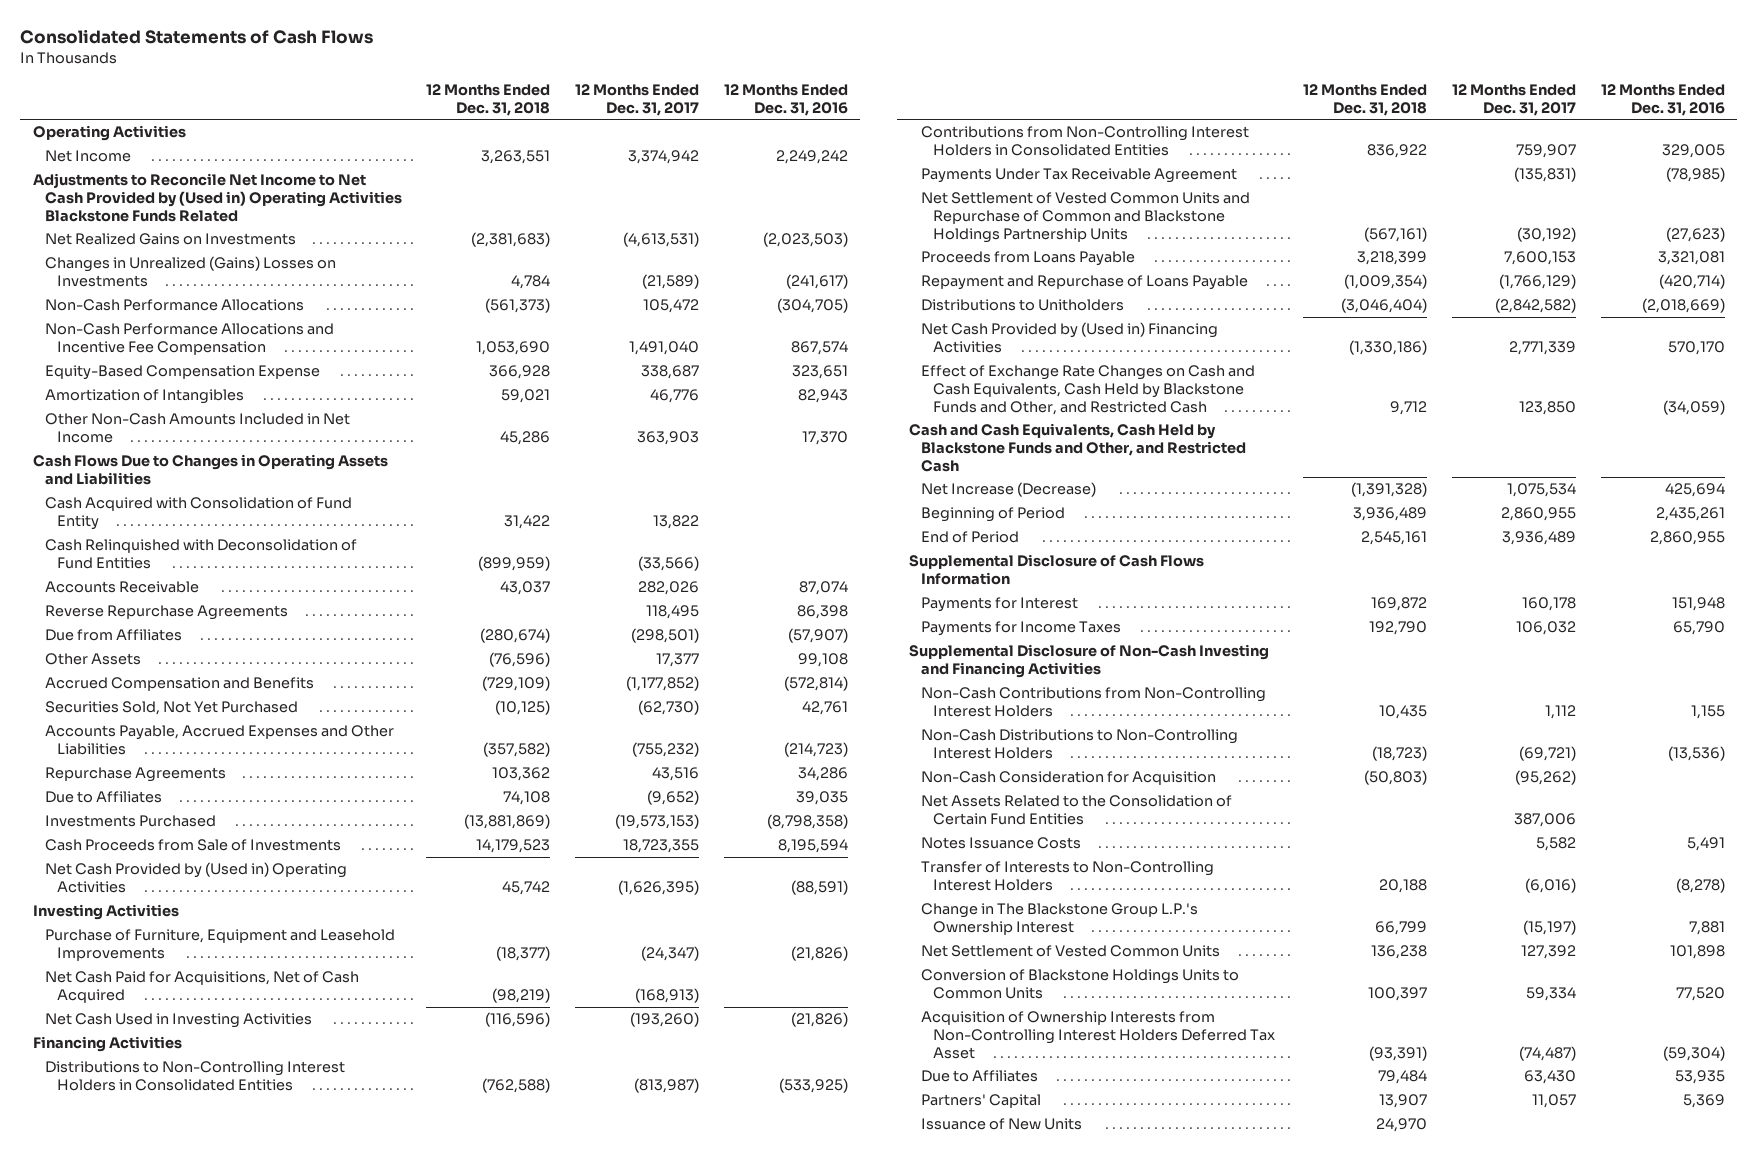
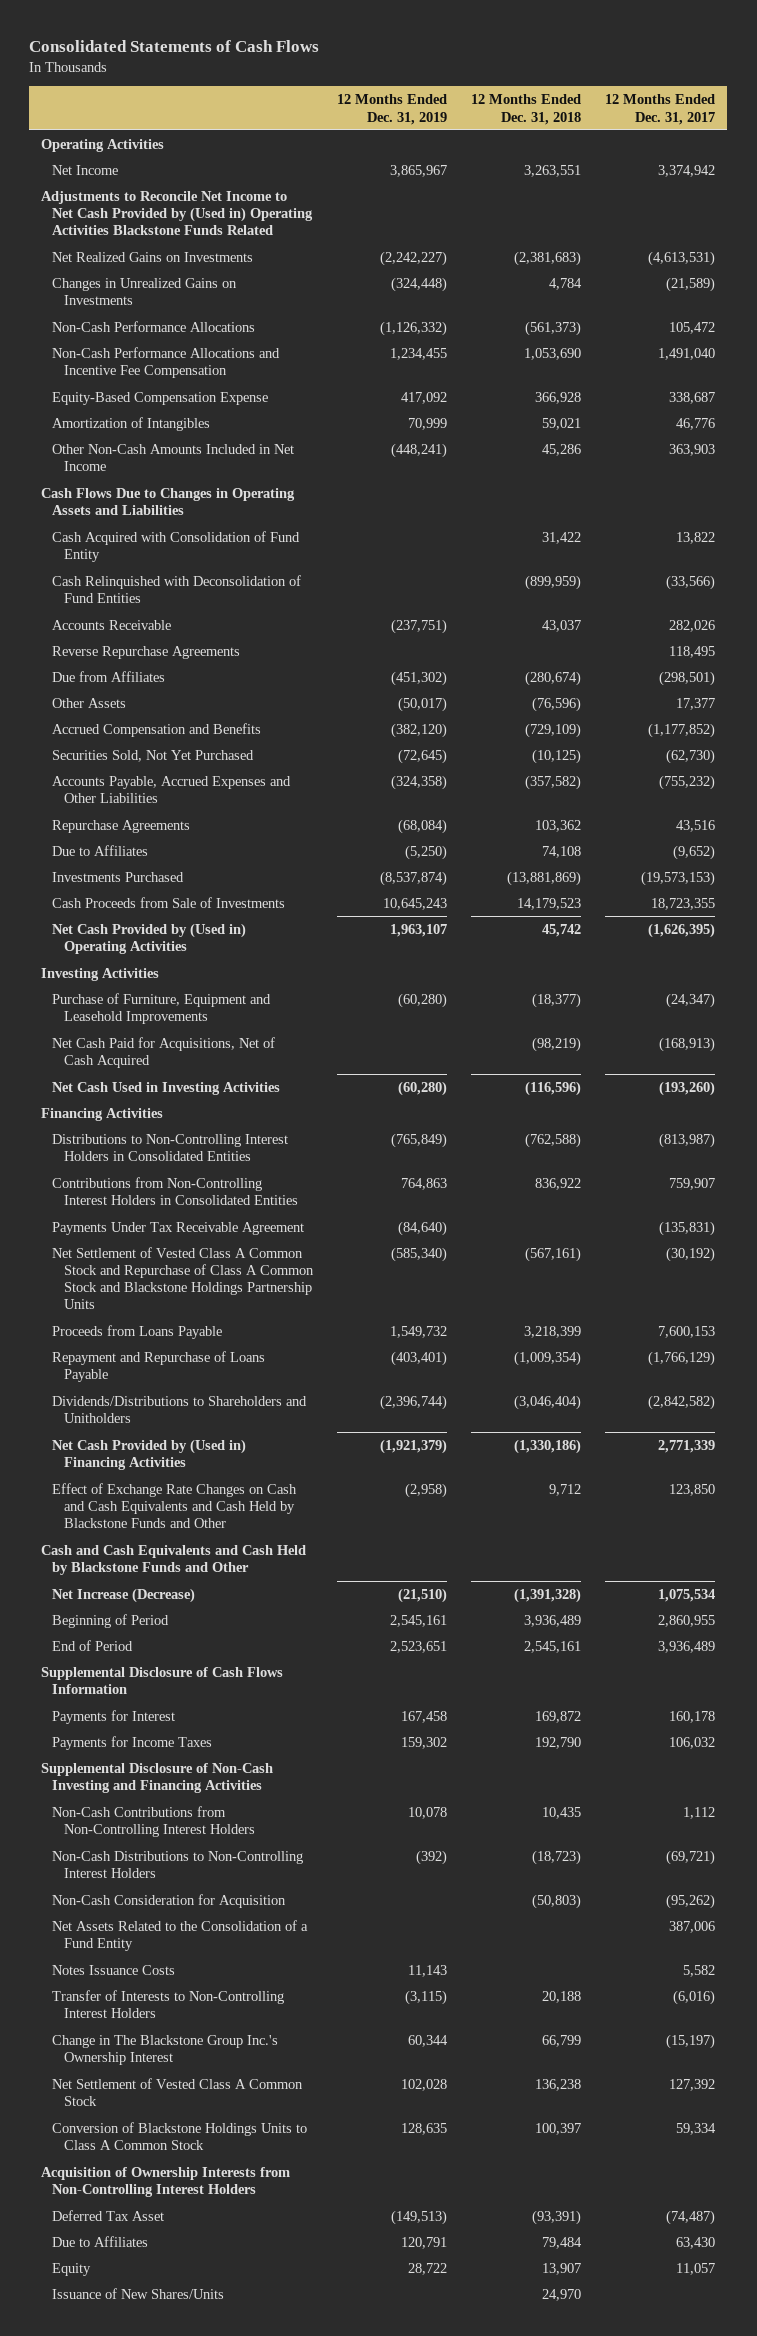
- | 12 Months Ended Dec. 31, 2018 | 12 Months Ended Dec. 31, 2017 | 12 Months Ended Dec. 31, 2016
+ | 12 Months Ended Dec. 31, 2019 | 12 Months Ended Dec. 31, 2018 | 12 Months Ended Dec. 31, 2017
- Changes in Unrealized (Gains) Losses on Investments | 4,784 | (21,589) | (241,617)
+ Changes in Unrealized Gains on Investments | (324,448) | 4,784 | (21,589)
- Net Settlement of Vested Common Units and Repurchase of Common and Blackstone Holdings Partnership Units | (567,161) | (30,192) | (27,623)
+ Net Settlement of Vested Class A Common Stock and Repurchase of Class A Common Stock and Blackstone Holdings Partnership Units | (585,340) | (567,161) | (30,192)
- Distributions to Unitholders | (3,046,404) | (2,842,582) | (2,018,669)
+ Dividends/Distributions to Shareholders and Unitholders | (2,396,744) | (3,046,404) | (2,842,582)
- Effect of Exchange Rate Changes on Cash and Cash Equivalents, Cash Held by Blackstone Funds and Other, and Restricted Cash | 9,712 | 123,850 | (34,059)
- Cash and Cash Equivalents, Cash Held by Blackstone Funds and Other, and Restricted Cash
+ Effect of Exchange Rate Changes on Cash and Cash Equivalents and Cash Held by Blackstone Funds and Other | (2,958) | 9,712 | 123,850
+ Cash and Cash Equivalents and Cash Held by Blackstone Funds and Other
- Net Assets Related to the Consolidation of Certain Fund Entities | | 387,006 |
+ Net Assets Related to the Consolidation of a Fund Entity | | | 387,006
- Change in The Blackstone Group L.P.'s Ownership Interest | 66,799 | (15,197) | 7,881
- Net Settlement of Vested Common Units | 136,238 | 127,392 | 101,898
- Conversion of Blackstone Holdings Units to Common Units | 100,397 | 59,334 | 77,520
- Acquisition of Ownership Interests from Non-Controlling Interest Holders Deferred Tax Asset | (93,391) | (74,487) | (59,304)
+ Change in The Blackstone Group Inc.'s Ownership Interest | 60,344 | 66,799 | (15,197)
+ Net Settlement of Vested Class A Common Stock | 102,028 | 136,238 | 127,392
+ Conversion of Blackstone Holdings Units to Class A Common Stock | 128,635 | 100,397 | 59,334
+ Acquisition of Ownership Interests from Non-Controlling Interest Holders
+ Deferred Tax Asset | (149,513) | (93,391) | (74,487)
- Partners' Capital | 13,907 | 11,057 | 5,369
- Issuance of New Units | 24,970 | |
+ Equity | 28,722 | 13,907 | 11,057
+ Issuance of New Shares/Units | | 24,970 |

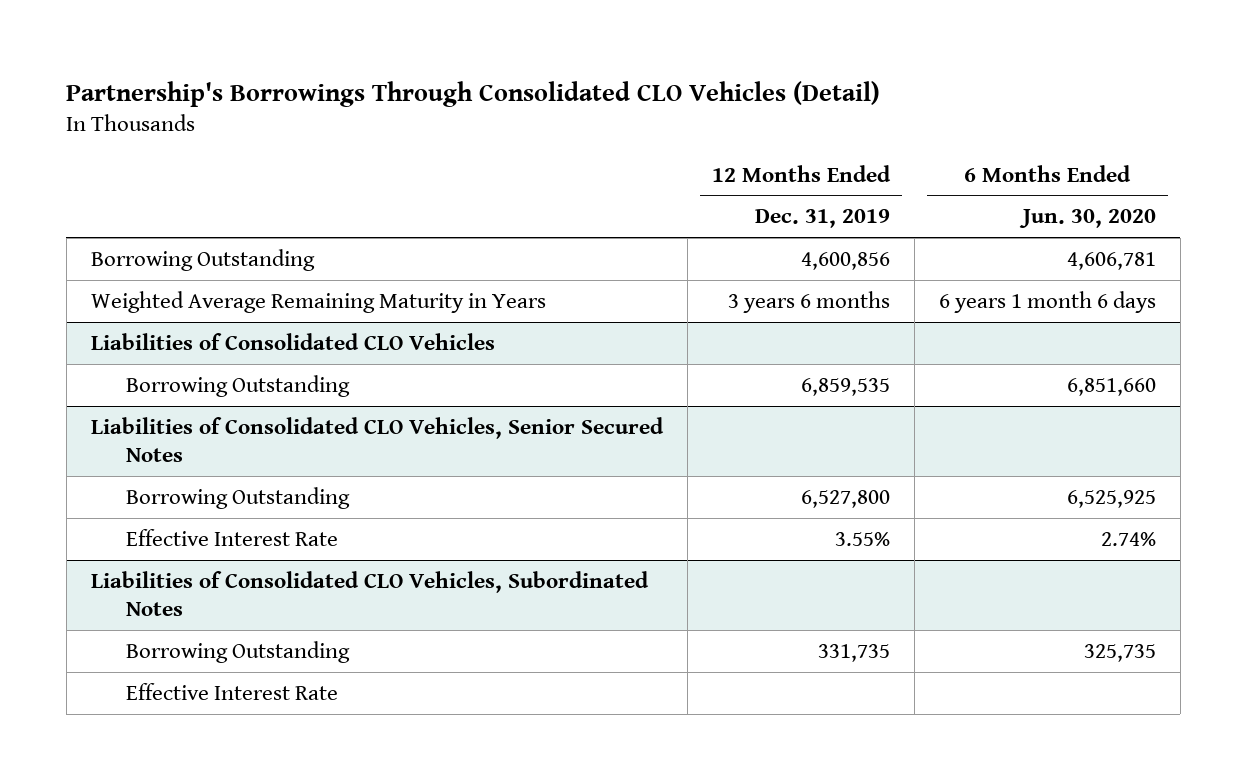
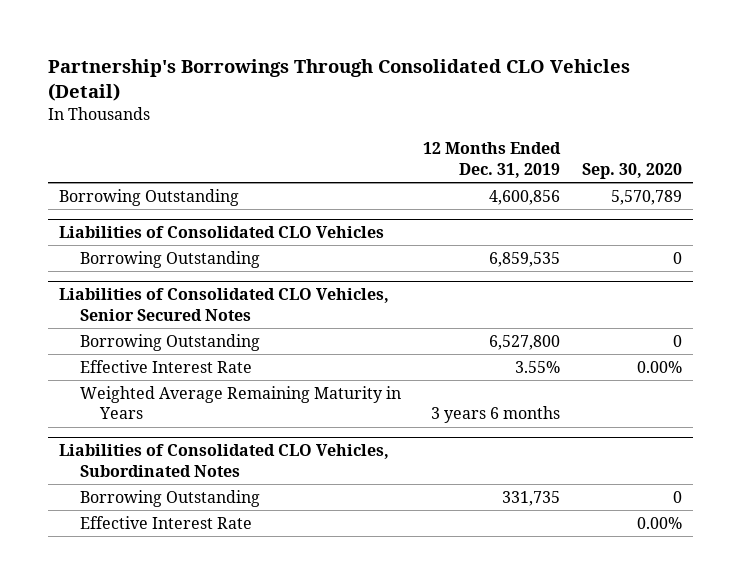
- | 12 Months Ended Dec. 31, 2019 | 6 Months Ended Jun. 30, 2020
+ | 12 Months Ended Dec. 31, 2019 | Sep. 30, 2020
- Weighted Average Remaining Maturity in Years | 3 years 6 months | 6 years 1 month 6 days
@ Liabilities of Consolidated CLO Vehicles, Senior Secured Notes
+ Weighted Average Remaining Maturity in Years | 3 years 6 months |

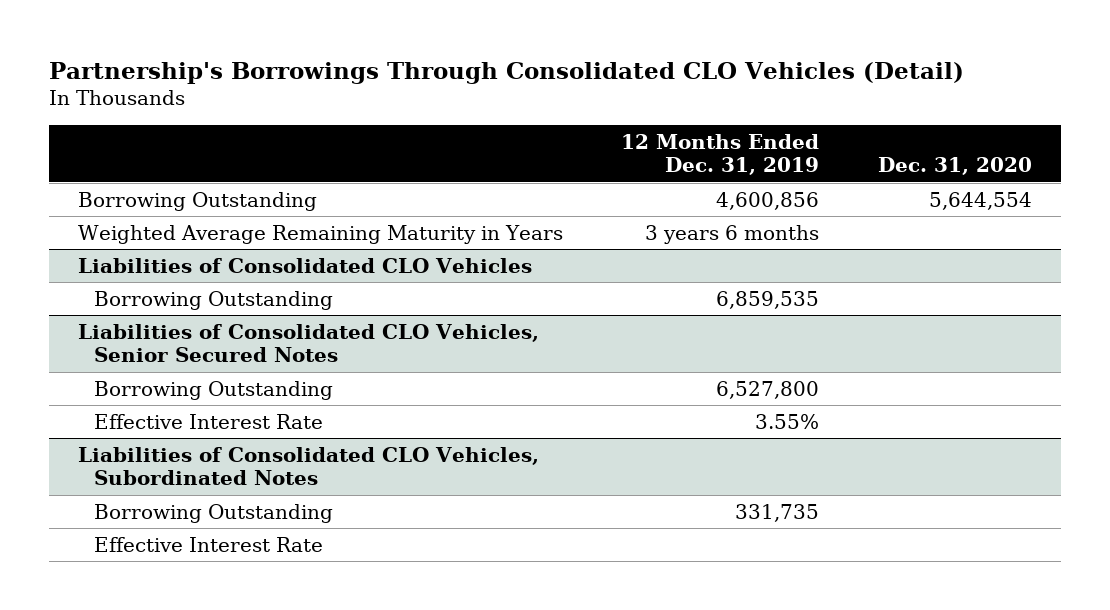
- | 12 Months Ended Dec. 31, 2019 | Sep. 30, 2020
+ | 12 Months Ended Dec. 31, 2019 | Dec. 31, 2020
+ Weighted Average Remaining Maturity in Years | 3 years 6 months |
@ Liabilities of Consolidated CLO Vehicles, Senior Secured Notes
- Weighted Average Remaining Maturity in Years | 3 years 6 months |

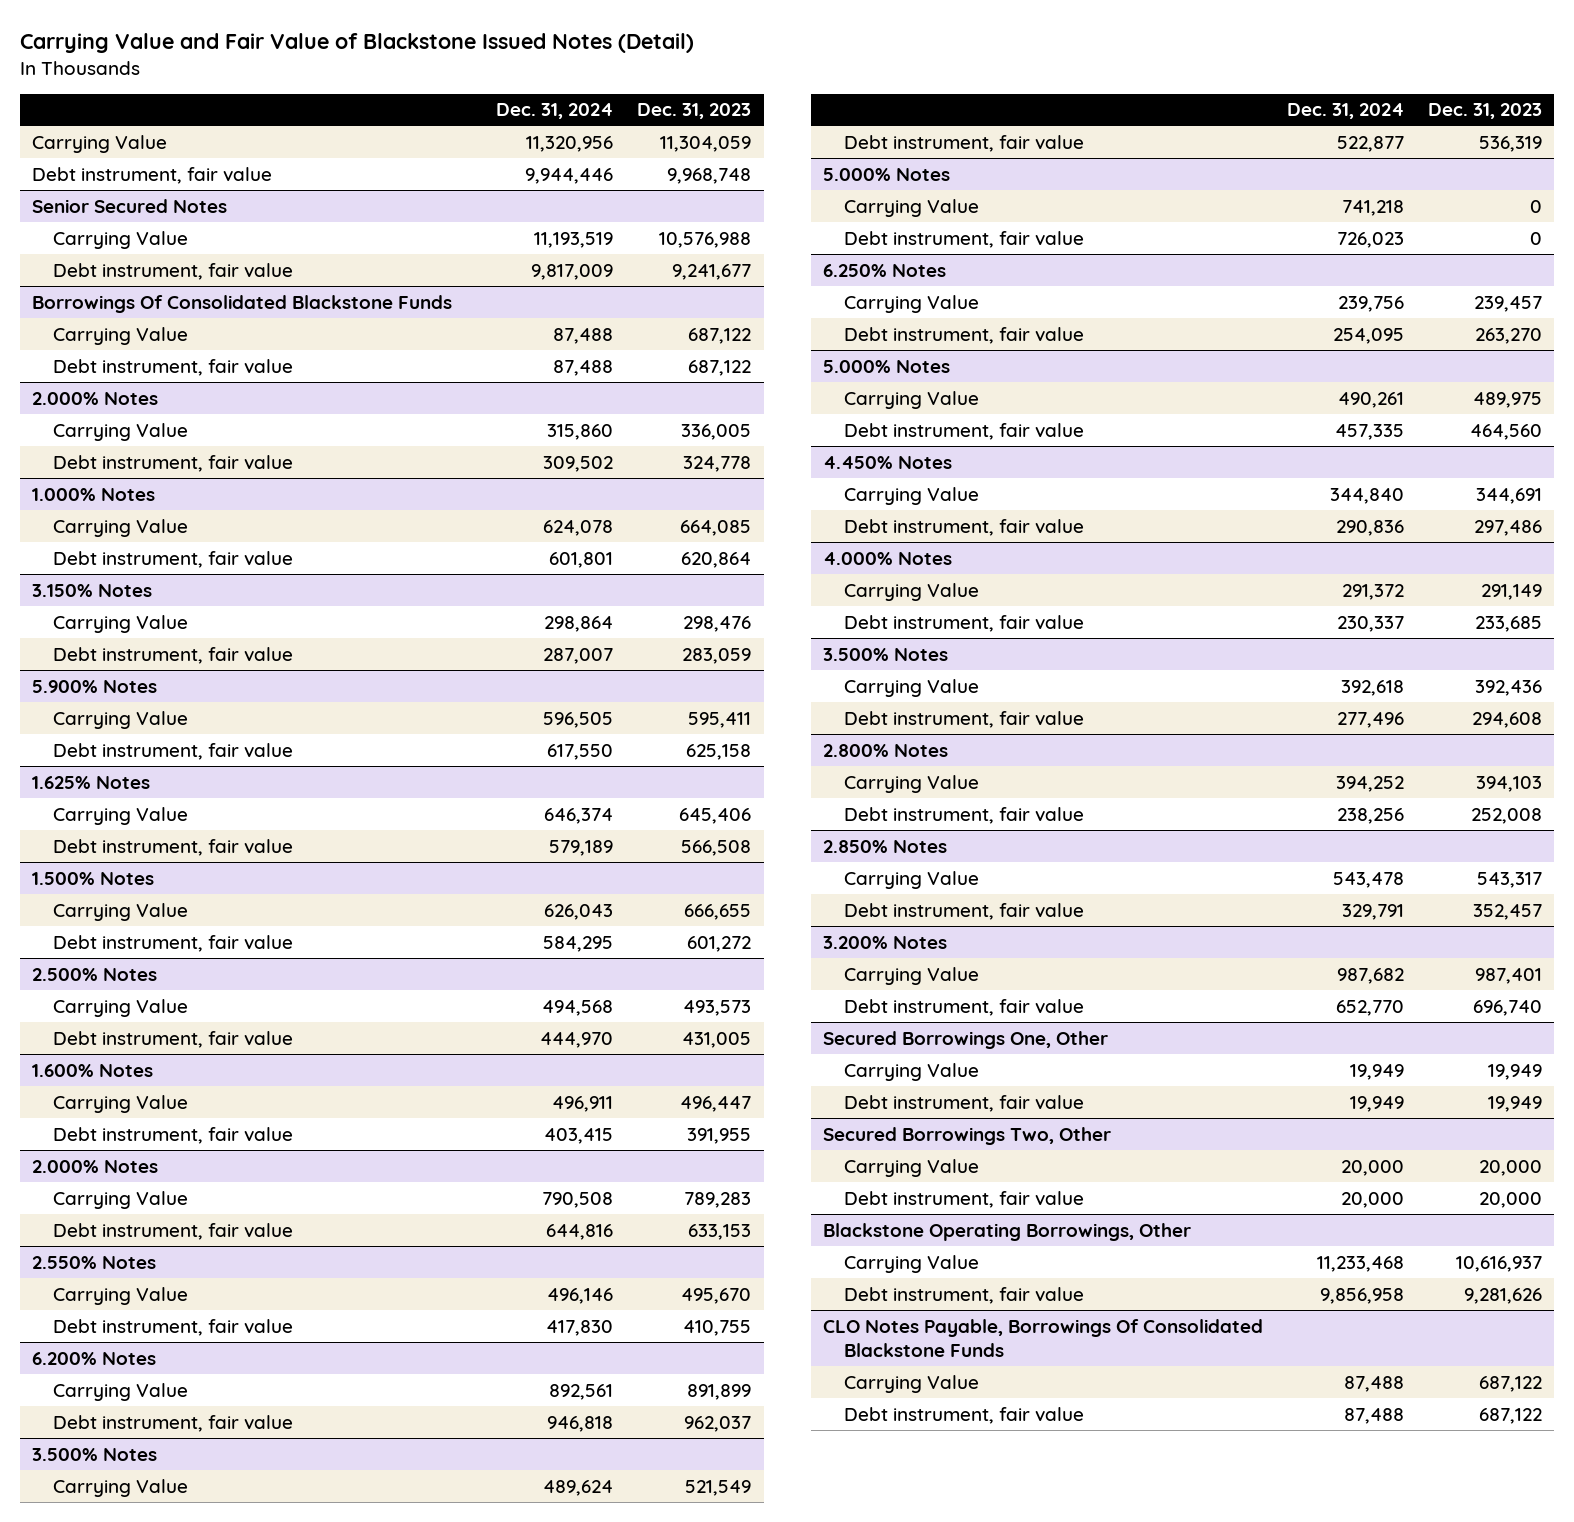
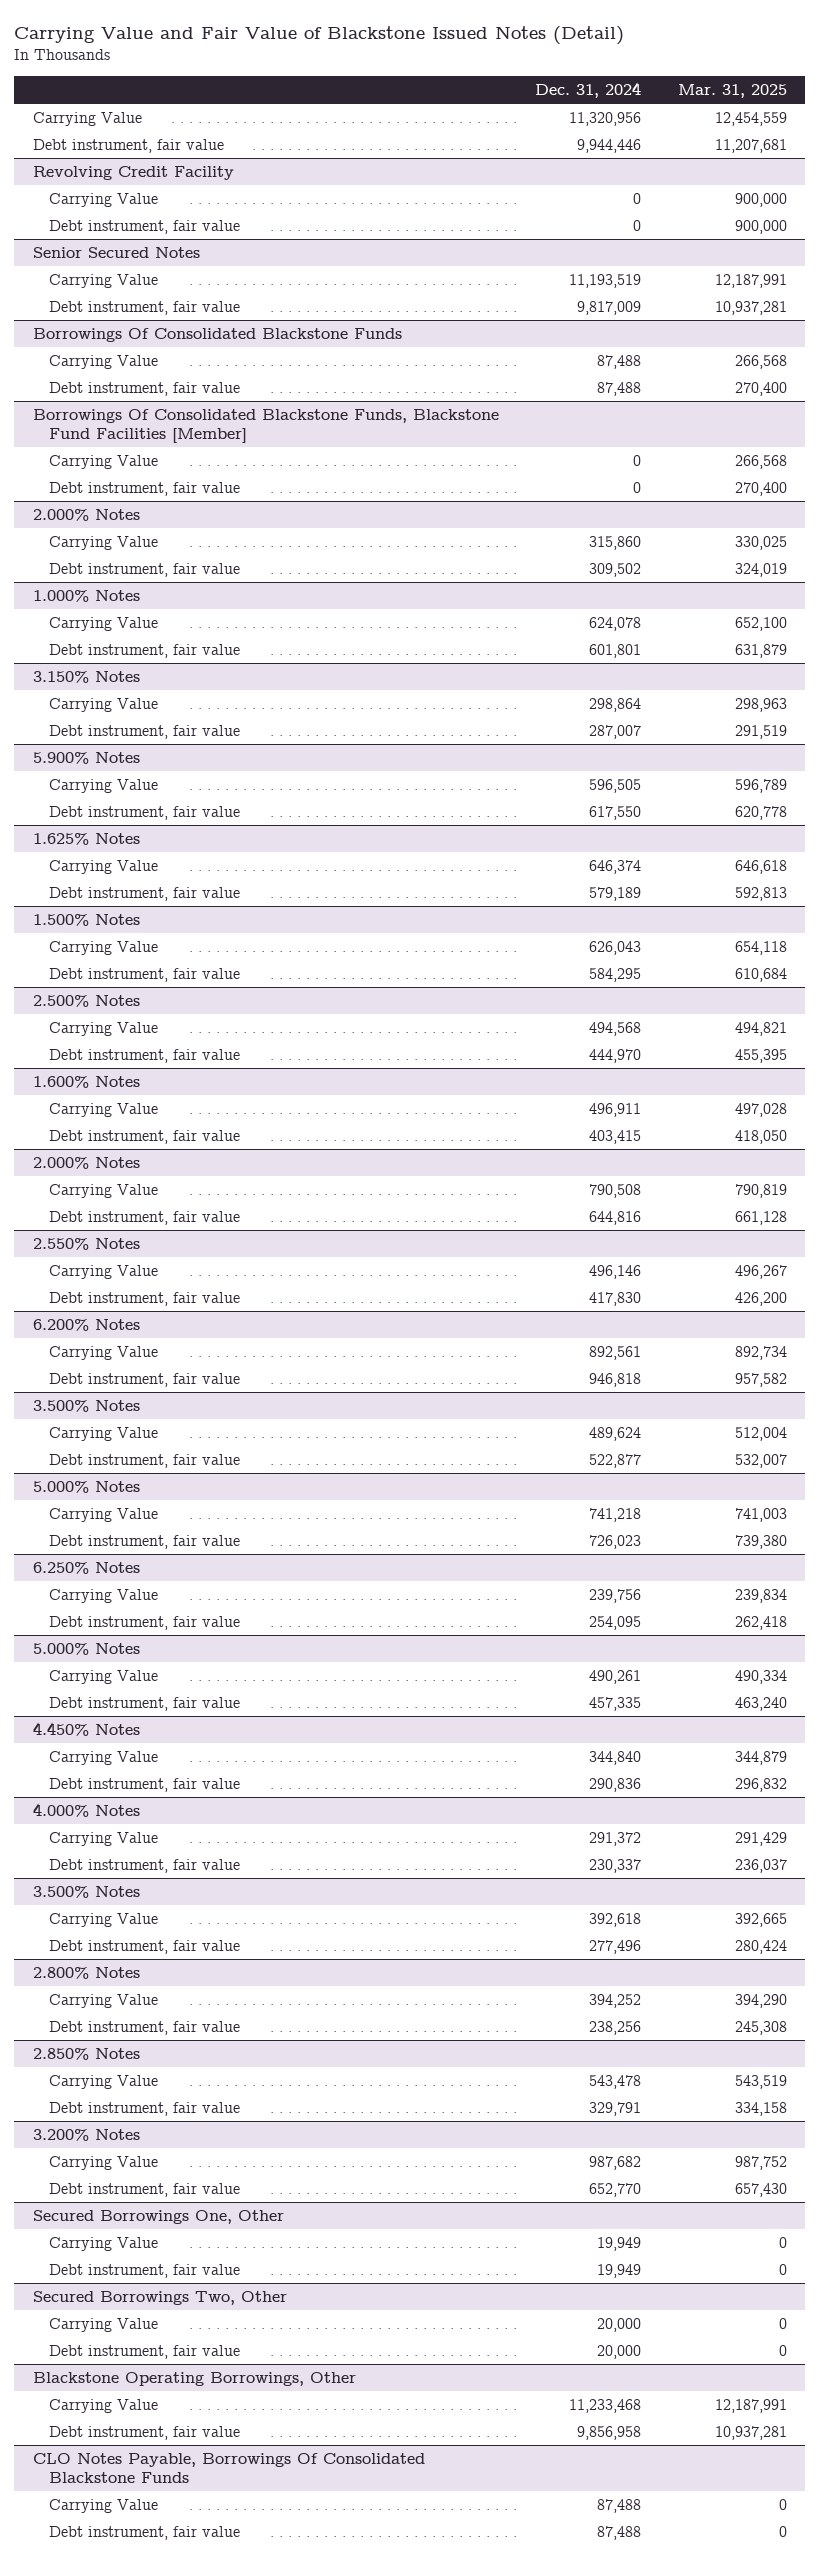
- | Dec. 31, 2024 | Dec. 31, 2023
+ | Dec. 31, 2024 | Mar. 31, 2025
+ Revolving Credit Facility
+ Carrying Value | 0 | 900,000
+ Debt instrument, fair value | 0 | 900,000
+ Borrowings Of Consolidated Blackstone Funds, Blackstone Fund Facilities [Member]
+ Carrying Value | 0 | 266,568
+ Debt instrument, fair value | 0 | 270,400

